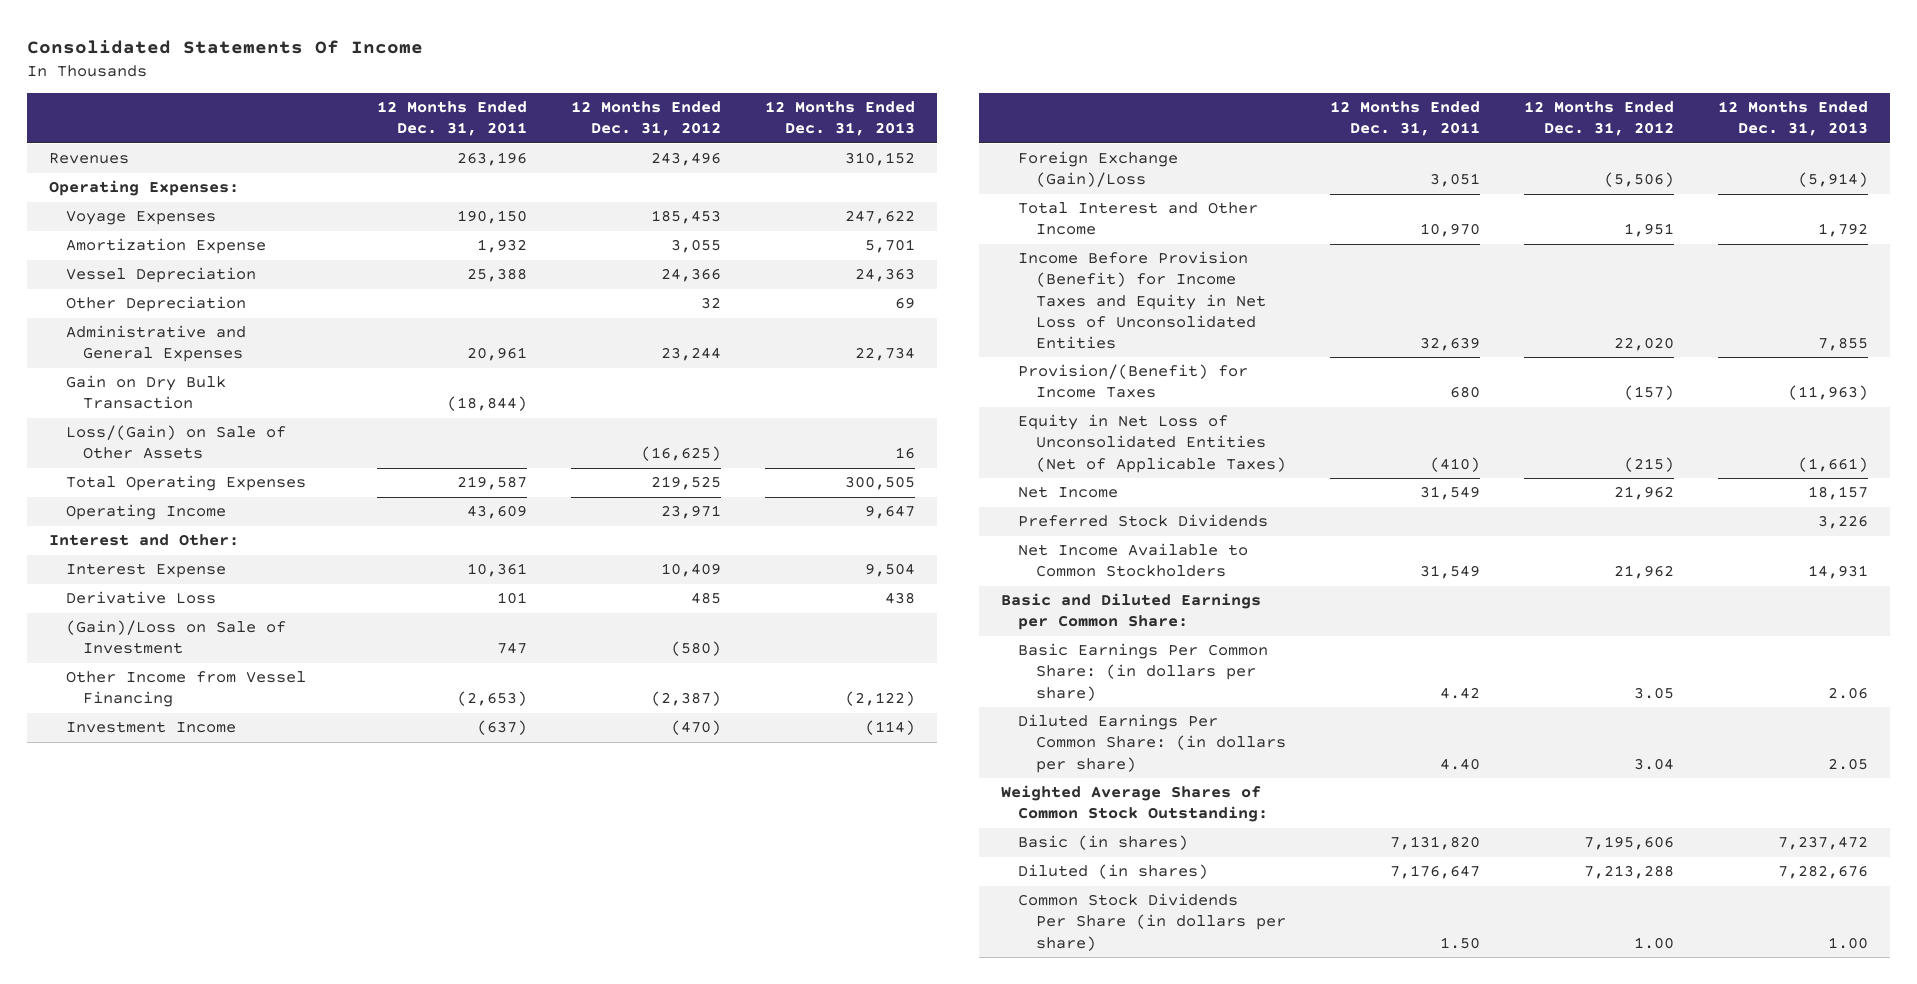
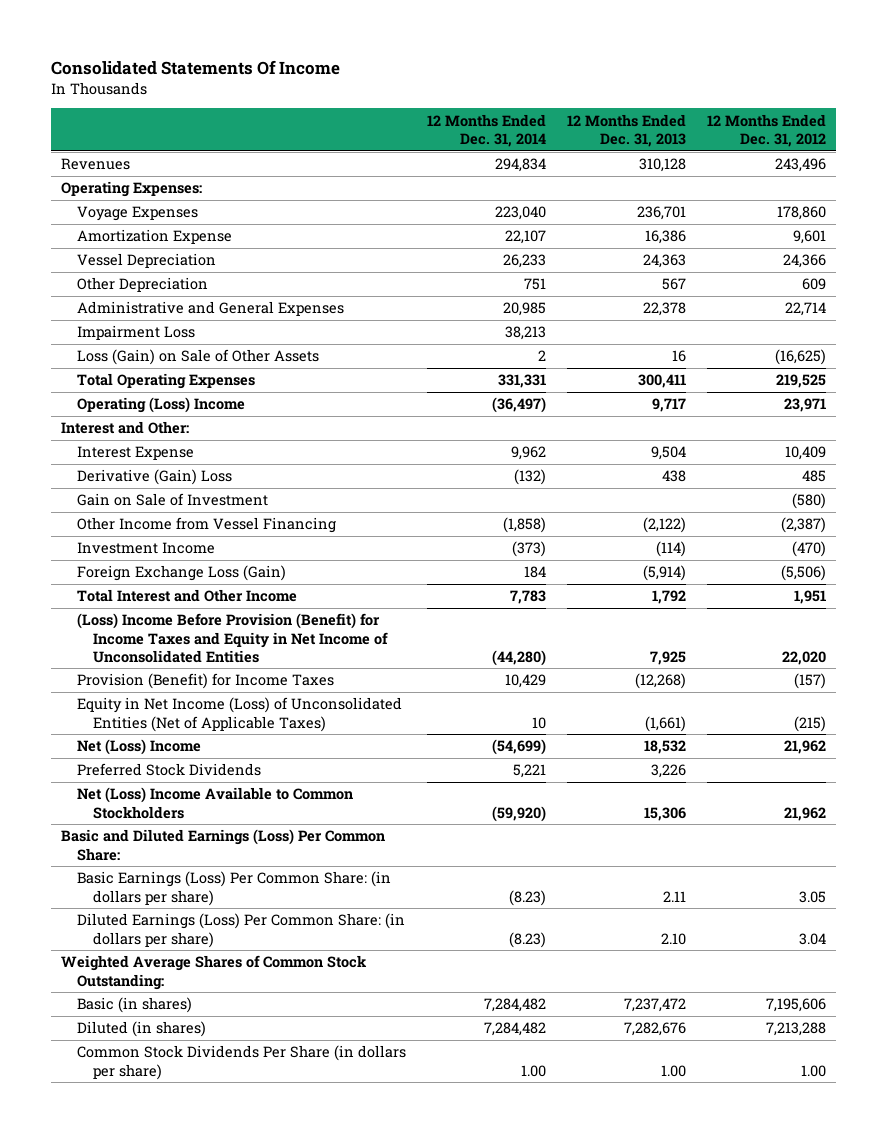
- | 12 Months Ended Dec. 31, 2011 | 12 Months Ended Dec. 31, 2012 | 12 Months Ended Dec. 31, 2013
+ | 12 Months Ended Dec. 31, 2014 | 12 Months Ended Dec. 31, 2013 | 12 Months Ended Dec. 31, 2012
- Revenues | 263,196 | 243,496 | 310,152
+ Revenues | 294,834 | 310,128 | 243,496
- Voyage Expenses | 190,150 | 185,453 | 247,622
- Amortization Expense | 1,932 | 3,055 | 5,701
+ Voyage Expenses | 223,040 | 236,701 | 178,860
+ Amortization Expense | 22,107 | 16,386 | 9,601
- Other Depreciation | | 32 | 69
- Administrative and General Expenses | 20,961 | 23,244 | 22,734
- Gain on Dry Bulk Transaction | (18,844) | |
- Loss/(Gain) on Sale of Other Assets | | (16,625) | 16
- Total Operating Expenses | 219,587 | 219,525 | 300,505
- Operating Income | 43,609 | 23,971 | 9,647
+ Other Depreciation | 751 | 567 | 609
+ Administrative and General Expenses | 20,985 | 22,378 | 22,714
+ Impairment Loss | 38,213 | |
+ Loss (Gain) on Sale of Other Assets | 2 | 16 | (16,625)
+ Total Operating Expenses | 331,331 | 300,411 | 219,525
+ Operating (Loss) Income | (36,497) | 9,717 | 23,971
- Derivative Loss | 101 | 485 | 438
- (Gain)/Loss on Sale of Investment | 747 | (580) |
+ Derivative (Gain) Loss | (132) | 438 | 485
+ Gain on Sale of Investment | | | (580)
- Foreign Exchange (Gain)/Loss | 3,051 | (5,506) | (5,914)
+ Foreign Exchange Loss (Gain) | 184 | (5,914) | (5,506)
- Income Before Provision (Benefit) for Income Taxes and Equity in Net Loss of Unconsolidated Entities | 32,639 | 22,020 | 7,855
- Provision/(Benefit) for Income Taxes | 680 | (157) | (11,963)
- Equity in Net Loss of Unconsolidated Entities (Net of Applicable Taxes) | (410) | (215) | (1,661)
- Net Income | 31,549 | 21,962 | 18,157
+ (Loss) Income Before Provision (Benefit) for Income Taxes and Equity in Net Income of Unconsolidated Entities | (44,280) | 7,925 | 22,020
+ Provision (Benefit) for Income Taxes | 10,429 | (12,268) | (157)
+ Equity in Net Income (Loss) of Unconsolidated Entities (Net of Applicable Taxes) | 10 | (1,661) | (215)
+ Net (Loss) Income | (54,699) | 18,532 | 21,962
- Net Income Available to Common Stockholders | 31,549 | 21,962 | 14,931
- Basic and Diluted Earnings per Common Share:
- Basic Earnings Per Common Share: (in dollars per share) | 4.42 | 3.05 | 2.06
- Diluted Earnings Per Common Share: (in dollars per share) | 4.40 | 3.04 | 2.05
+ Net (Loss) Income Available to Common Stockholders | (59,920) | 15,306 | 21,962
+ Basic and Diluted Earnings (Loss) Per Common Share:
+ Basic Earnings (Loss) Per Common Share: (in dollars per share) | (8.23) | 2.11 | 3.05
+ Diluted Earnings (Loss) Per Common Share: (in dollars per share) | (8.23) | 2.10 | 3.04

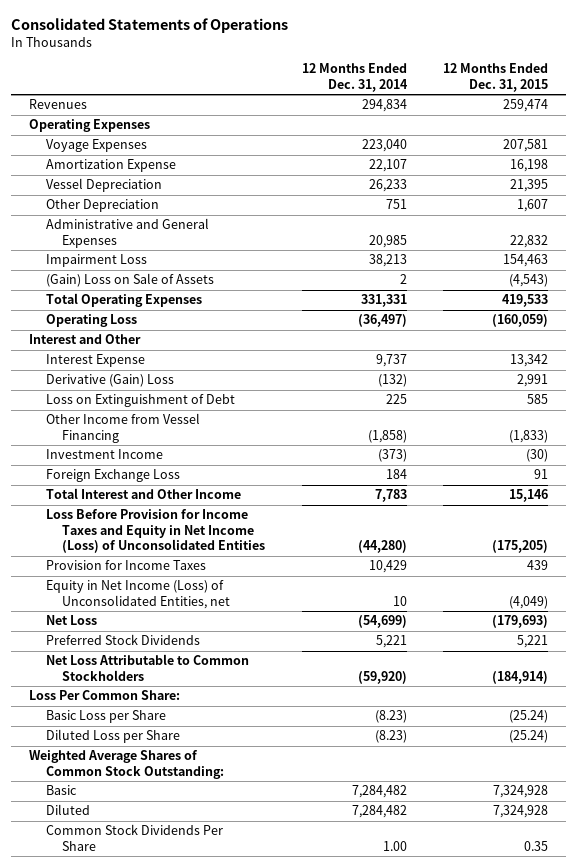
- Consolidated Statements Of Income
+ Consolidated Statements of Operations
- | 12 Months Ended Dec. 31, 2014 | 12 Months Ended Dec. 31, 2013 | 12 Months Ended Dec. 31, 2012
+ | 12 Months Ended Dec. 31, 2014 | 12 Months Ended Dec. 31, 2015
- Operating Expenses:
+ Operating Expenses
- Loss (Gain) on Sale of Other Assets | 2 | 16 | (16,625)
+ (Gain) Loss on Sale of Assets | 2 | (4,543)
- Operating (Loss) Income | (36,497) | 9,717 | 23,971
- Interest and Other:
- Interest Expense | 9,962 | 9,504 | 10,409
+ Operating Loss | (36,497) | (160,059)
+ Interest and Other
+ Interest Expense | 9,737 | 13,342
- Gain on Sale of Investment | | | (580)
+ Loss on Extinguishment of Debt | 225 | 585
- Foreign Exchange Loss (Gain) | 184 | (5,914) | (5,506)
+ Foreign Exchange Loss | 184 | 91
- (Loss) Income Before Provision (Benefit) for Income Taxes and Equity in Net Income of Unconsolidated Entities | (44,280) | 7,925 | 22,020
- Provision (Benefit) for Income Taxes | 10,429 | (12,268) | (157)
- Equity in Net Income (Loss) of Unconsolidated Entities (Net of Applicable Taxes) | 10 | (1,661) | (215)
- Net (Loss) Income | (54,699) | 18,532 | 21,962
+ Loss Before Provision for Income Taxes and Equity in Net Income (Loss) of Unconsolidated Entities | (44,280) | (175,205)
+ Provision for Income Taxes | 10,429 | 439
+ Equity in Net Income (Loss) of Unconsolidated Entities, net | 10 | (4,049)
+ Net Loss | (54,699) | (179,693)
- Net (Loss) Income Available to Common Stockholders | (59,920) | 15,306 | 21,962
- Basic and Diluted Earnings (Loss) Per Common Share:
- Basic Earnings (Loss) Per Common Share: (in dollars per share) | (8.23) | 2.11 | 3.05
- Diluted Earnings (Loss) Per Common Share: (in dollars per share) | (8.23) | 2.10 | 3.04
+ Net Loss Attributable to Common Stockholders | (59,920) | (184,914)
+ Loss Per Common Share:
+ Basic Loss per Share | (8.23) | (25.24)
+ Diluted Loss per Share | (8.23) | (25.24)
- Basic (in shares) | 7,284,482 | 7,237,472 | 7,195,606
- Diluted (in shares) | 7,284,482 | 7,282,676 | 7,213,288
- Common Stock Dividends Per Share (in dollars per share) | 1.00 | 1.00 | 1.00
+ Basic | 7,284,482 | 7,324,928
+ Diluted | 7,284,482 | 7,324,928
+ Common Stock Dividends Per Share | 1.00 | 0.35

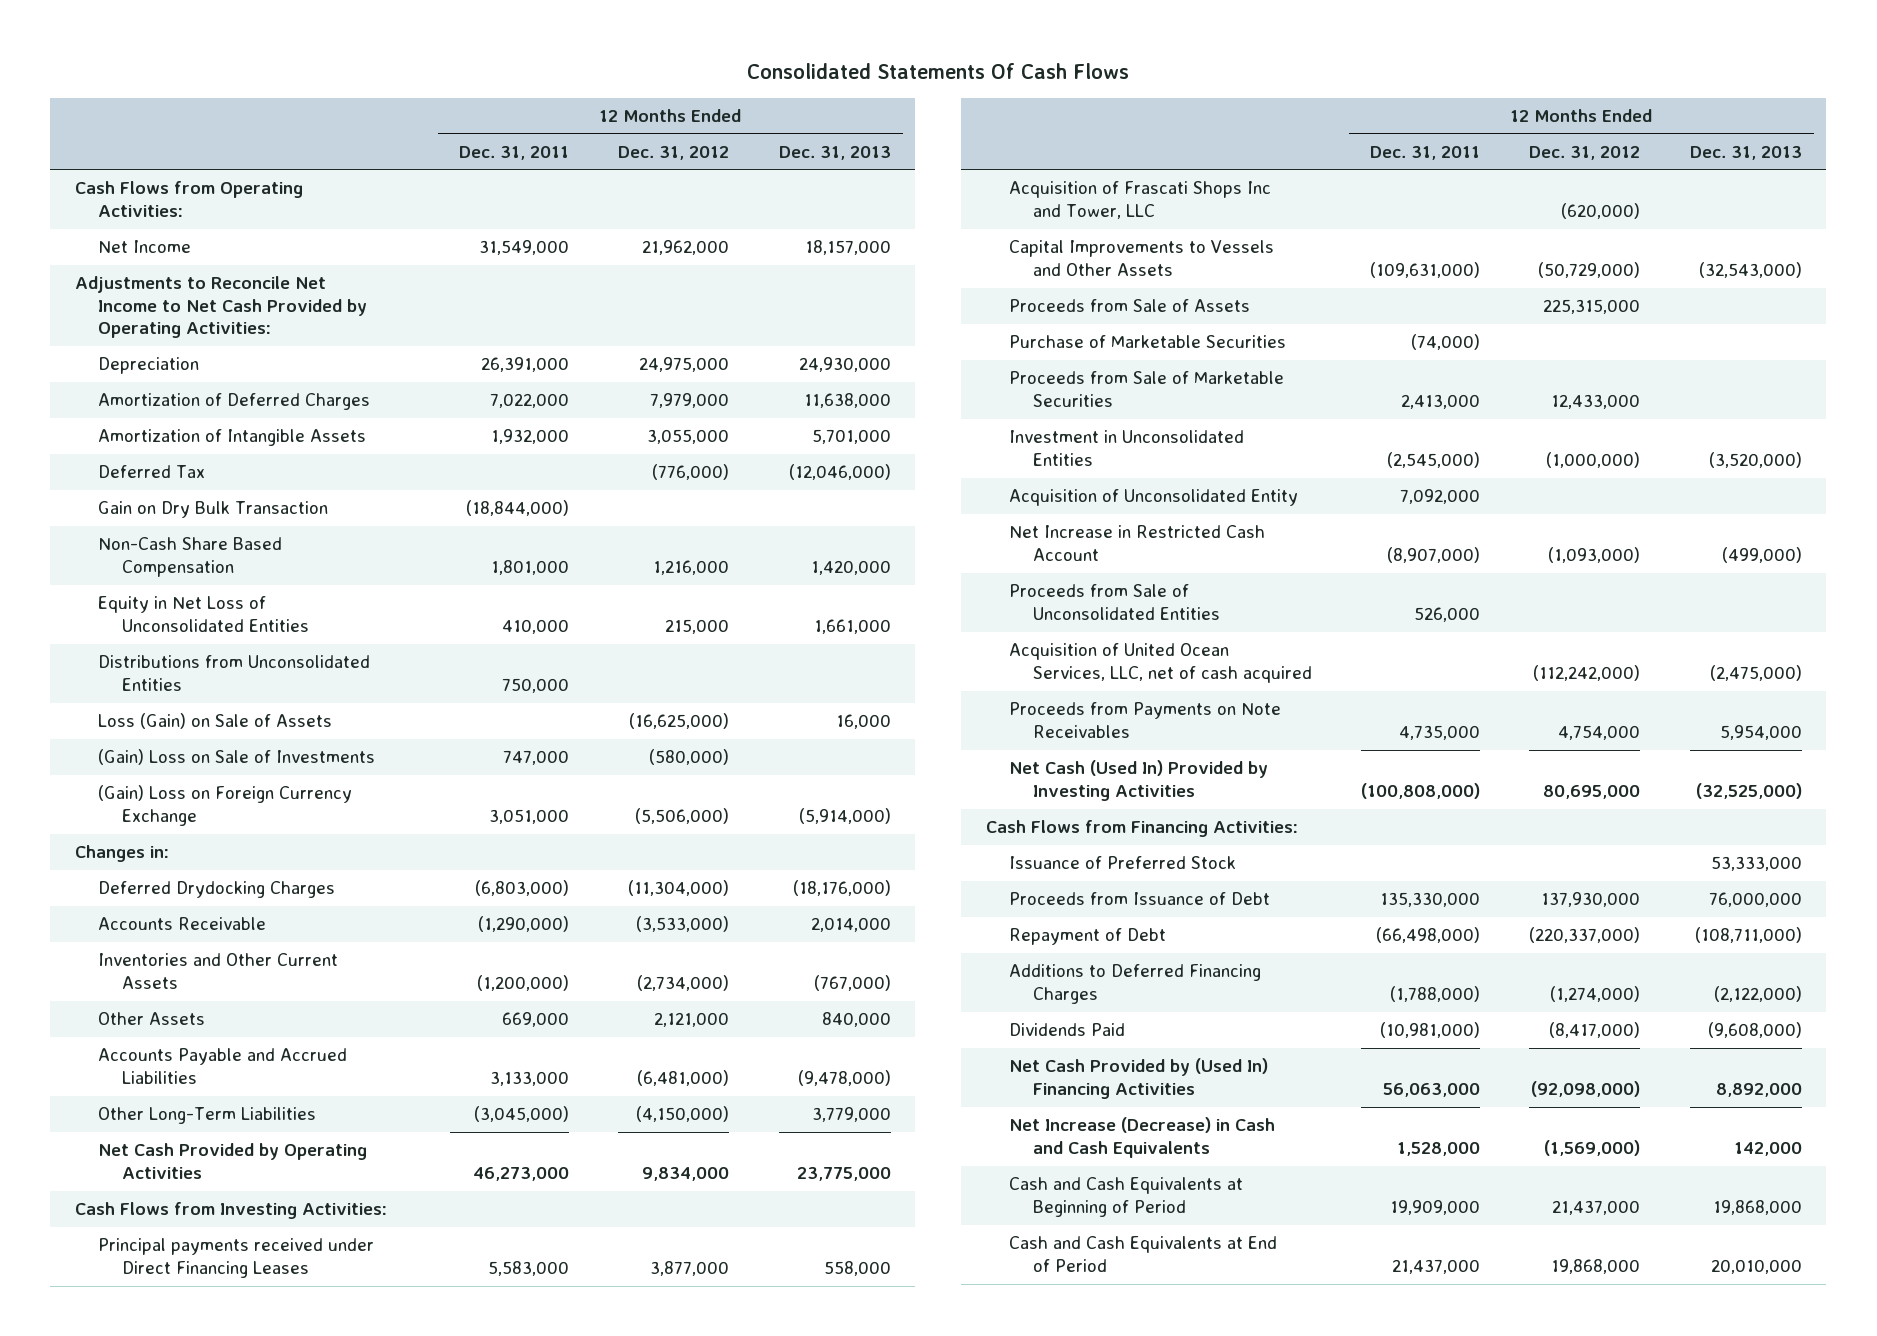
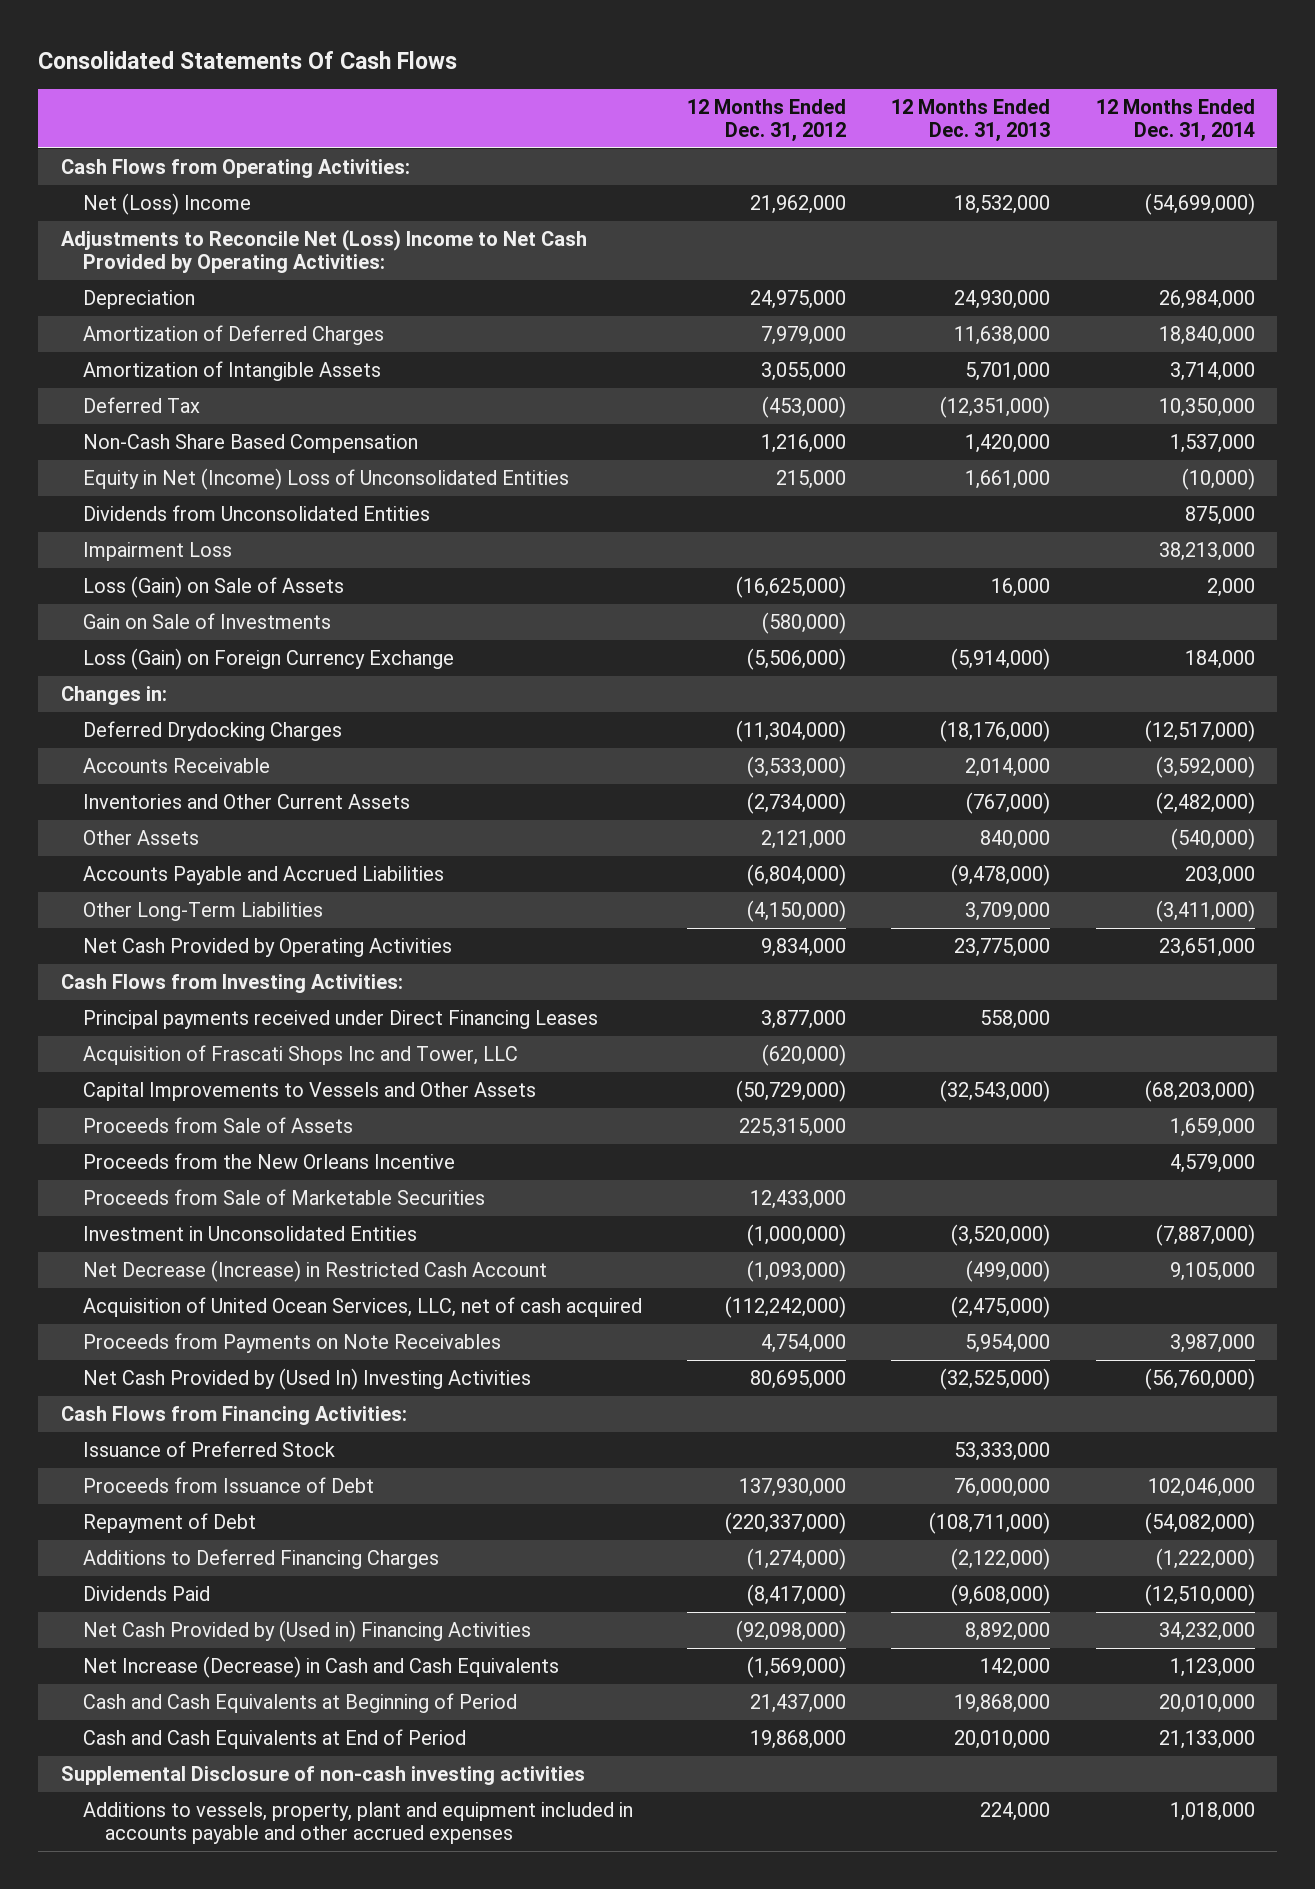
- | 12 Months Ended Dec. 31, 2011 | 12 Months Ended Dec. 31, 2012 | 12 Months Ended Dec. 31, 2013
+ | 12 Months Ended Dec. 31, 2012 | 12 Months Ended Dec. 31, 2013 | 12 Months Ended Dec. 31, 2014
- Net Income | 31,549,000 | 21,962,000 | 18,157,000
- Adjustments to Reconcile Net Income to Net Cash Provided by Operating Activities:
+ Net (Loss) Income | 21,962,000 | 18,532,000 | (54,699,000)
+ Adjustments to Reconcile Net (Loss) Income to Net Cash Provided by Operating Activities:
- Deferred Tax | | (776,000) | (12,046,000)
- Gain on Dry Bulk Transaction | (18,844,000) | |
+ Deferred Tax | (453,000) | (12,351,000) | 10,350,000
- Equity in Net Loss of Unconsolidated Entities | 410,000 | 215,000 | 1,661,000
- Distributions from Unconsolidated Entities | 750,000 | |
+ Equity in Net (Income) Loss of Unconsolidated Entities | 215,000 | 1,661,000 | (10,000)
+ Dividends from Unconsolidated Entities | | | 875,000
+ Impairment Loss | | | 38,213,000
- (Gain) Loss on Sale of Investments | 747,000 | (580,000) |
- (Gain) Loss on Foreign Currency Exchange | 3,051,000 | (5,506,000) | (5,914,000)
+ Gain on Sale of Investments | (580,000) | |
+ Loss (Gain) on Foreign Currency Exchange | (5,506,000) | (5,914,000) | 184,000
- Accounts Payable and Accrued Liabilities | 3,133,000 | (6,481,000) | (9,478,000)
- Other Long-Term Liabilities | (3,045,000) | (4,150,000) | 3,779,000
+ Accounts Payable and Accrued Liabilities | (6,804,000) | (9,478,000) | 203,000
+ Other Long-Term Liabilities | (4,150,000) | 3,709,000 | (3,411,000)
- Purchase of Marketable Securities | (74,000) | |
+ Proceeds from the New Orleans Incentive | | | 4,579,000
- Acquisition of Unconsolidated Entity | 7,092,000 | |
- Net Increase in Restricted Cash Account | (8,907,000) | (1,093,000) | (499,000)
- Proceeds from Sale of Unconsolidated Entities | 526,000 | |
+ Net Decrease (Increase) in Restricted Cash Account | (1,093,000) | (499,000) | 9,105,000
- Net Cash (Used In) Provided by Investing Activities | (100,808,000) | 80,695,000 | (32,525,000)
+ Net Cash Provided by (Used In) Investing Activities | 80,695,000 | (32,525,000) | (56,760,000)
- Net Cash Provided by (Used In) Financing Activities | 56,063,000 | (92,098,000) | 8,892,000
+ Net Cash Provided by (Used in) Financing Activities | (92,098,000) | 8,892,000 | 34,232,000
+ Supplemental Disclosure of non-cash investing activities
+ Additions to vessels, property, plant and equipment included in accounts payable and other accrued expenses | | 224,000 | 1,018,000

